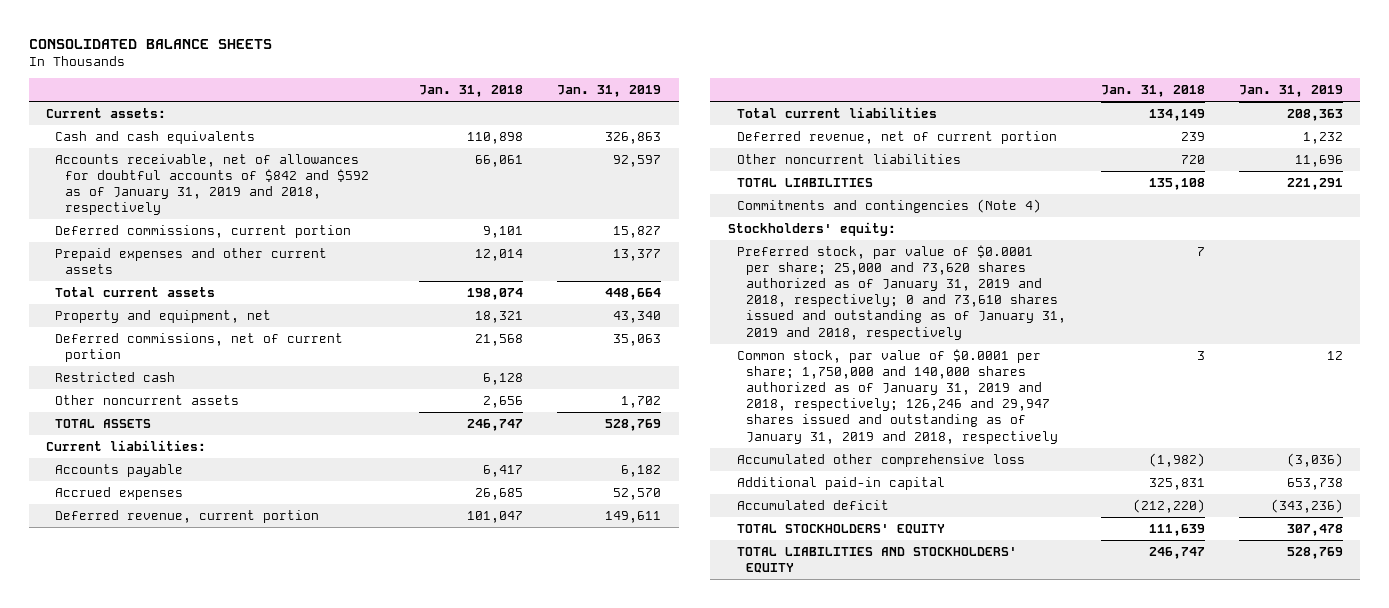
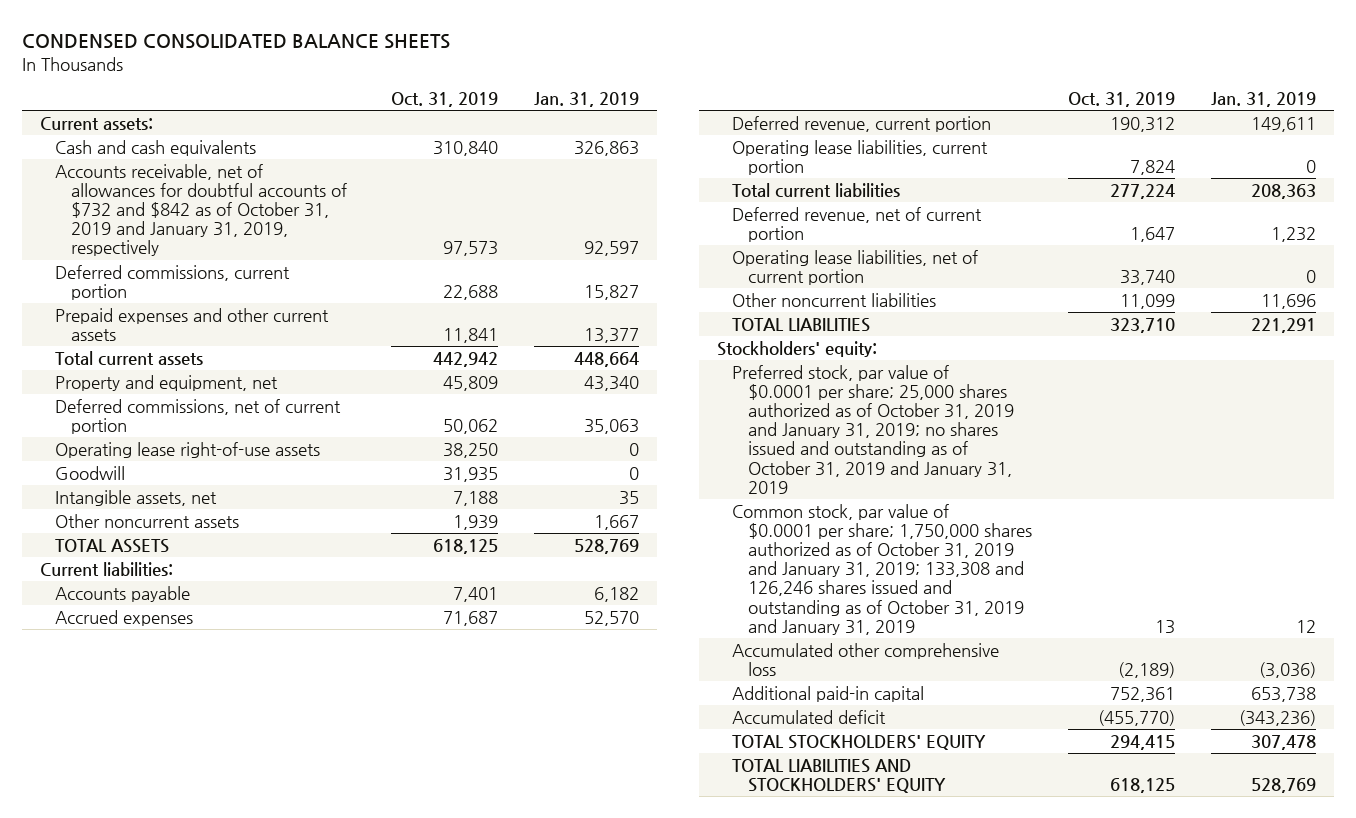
- CONSOLIDATED BALANCE SHEETS
+ CONDENSED CONSOLIDATED BALANCE SHEETS
- | Jan. 31, 2018 | Jan. 31, 2019
+ | Oct. 31, 2019 | Jan. 31, 2019
- Accounts receivable, net of allowances for doubtful accounts of $842 and $592 as of January 31, 2019 and 2018, respectively | 66,061 | 92,597
+ Accounts receivable, net of allowances for doubtful accounts of $732 and $842 as of October 31, 2019 and January 31, 2019, respectively | 97,573 | 92,597
- Restricted cash | 6,128 |
- Other noncurrent assets | 2,656 | 1,702
+ Operating lease right-of-use assets | 38,250 | 0
+ Goodwill | 31,935 | 0
+ Intangible assets, net | 7,188 | 35
+ Other noncurrent assets | 1,939 | 1,667
+ Operating lease liabilities, current portion | 7,824 | 0
+ Operating lease liabilities, net of current portion | 33,740 | 0
- Commitments and contingencies (Note 4)
- Preferred stock, par value of $0.0001 per share; 25,000 and 73,620 shares authorized as of January 31, 2019 and 2018, respectively; 0 and 73,610 shares issued and outstanding as of January 31, 2019 and 2018, respectively | 7 |
- Common stock, par value of $0.0001 per share; 1,750,000 and 140,000 shares authorized as of January 31, 2019 and 2018, respectively; 126,246 and 29,947 shares issued and outstanding as of January 31, 2019 and 2018, respectively | 3 | 12
+ Preferred stock, par value of $0.0001 per share; 25,000 shares authorized as of October 31, 2019 and January 31, 2019; no shares issued and outstanding as of October 31, 2019 and January 31, 2019
+ Common stock, par value of $0.0001 per share; 1,750,000 shares authorized as of October 31, 2019 and January 31, 2019; 133,308 and 126,246 shares issued and outstanding as of October 31, 2019 and January 31, 2019 | 13 | 12

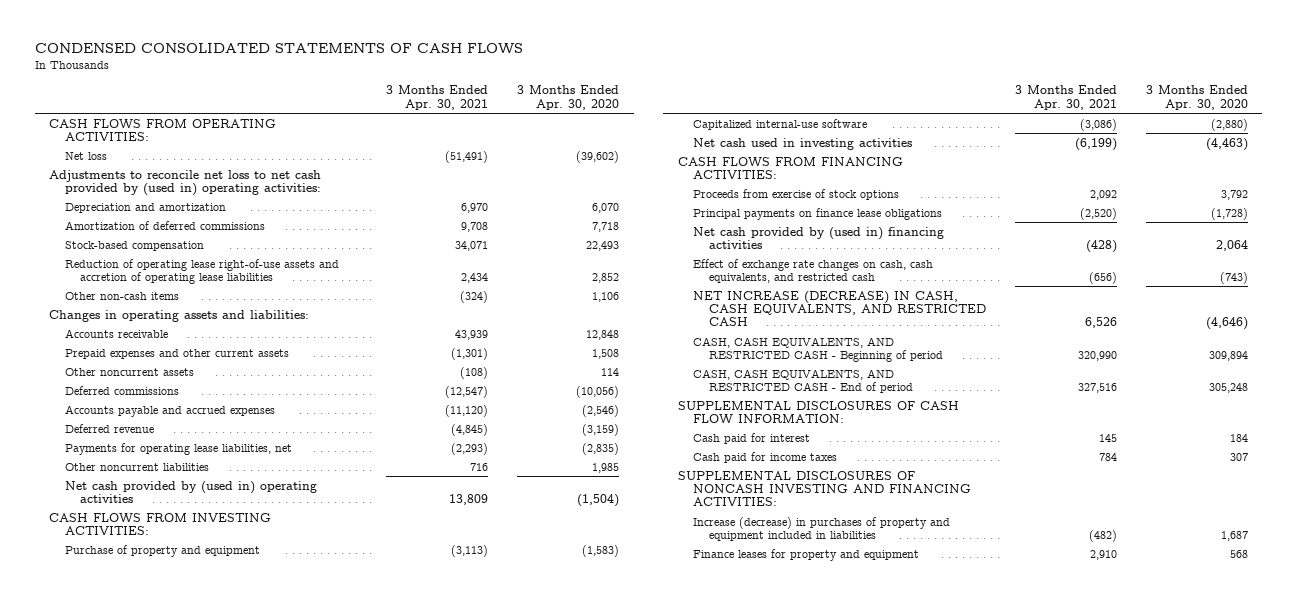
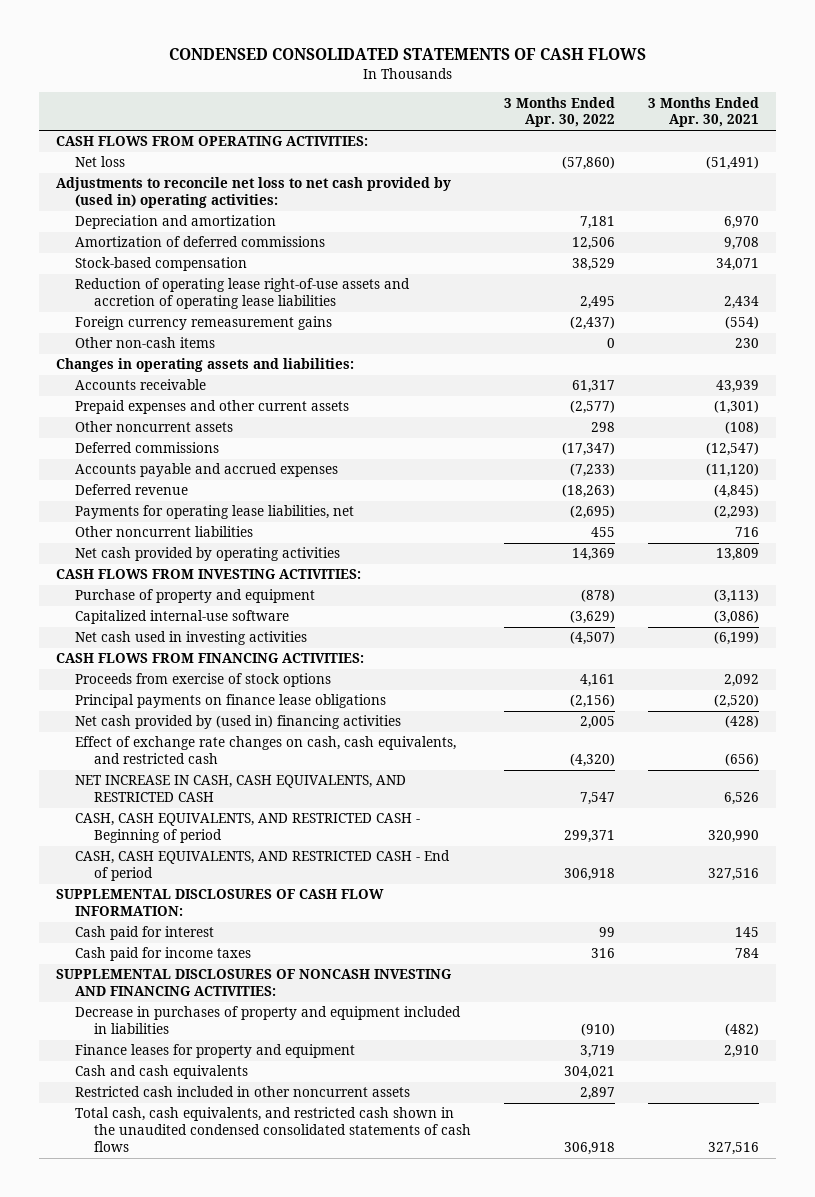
- | 3 Months Ended Apr. 30, 2021 | 3 Months Ended Apr. 30, 2020
+ | 3 Months Ended Apr. 30, 2022 | 3 Months Ended Apr. 30, 2021
- Other non-cash items | (324) | 1,106
+ Foreign currency remeasurement gains | (2,437) | (554)
+ Other non-cash items | 0 | 230
- Net cash provided by (used in) operating activities | 13,809 | (1,504)
+ Net cash provided by operating activities | 14,369 | 13,809
- NET INCREASE (DECREASE) IN CASH, CASH EQUIVALENTS, AND RESTRICTED CASH | 6,526 | (4,646)
+ NET INCREASE IN CASH, CASH EQUIVALENTS, AND RESTRICTED CASH | 7,547 | 6,526
- Increase (decrease) in purchases of property and equipment included in liabilities | (482) | 1,687
+ Decrease in purchases of property and equipment included in liabilities | (910) | (482)
+ Cash and cash equivalents | 304,021 |
+ Restricted cash included in other noncurrent assets | 2,897 |
+ Total cash, cash equivalents, and restricted cash shown in the unaudited condensed consolidated statements of cash flows | 306,918 | 327,516

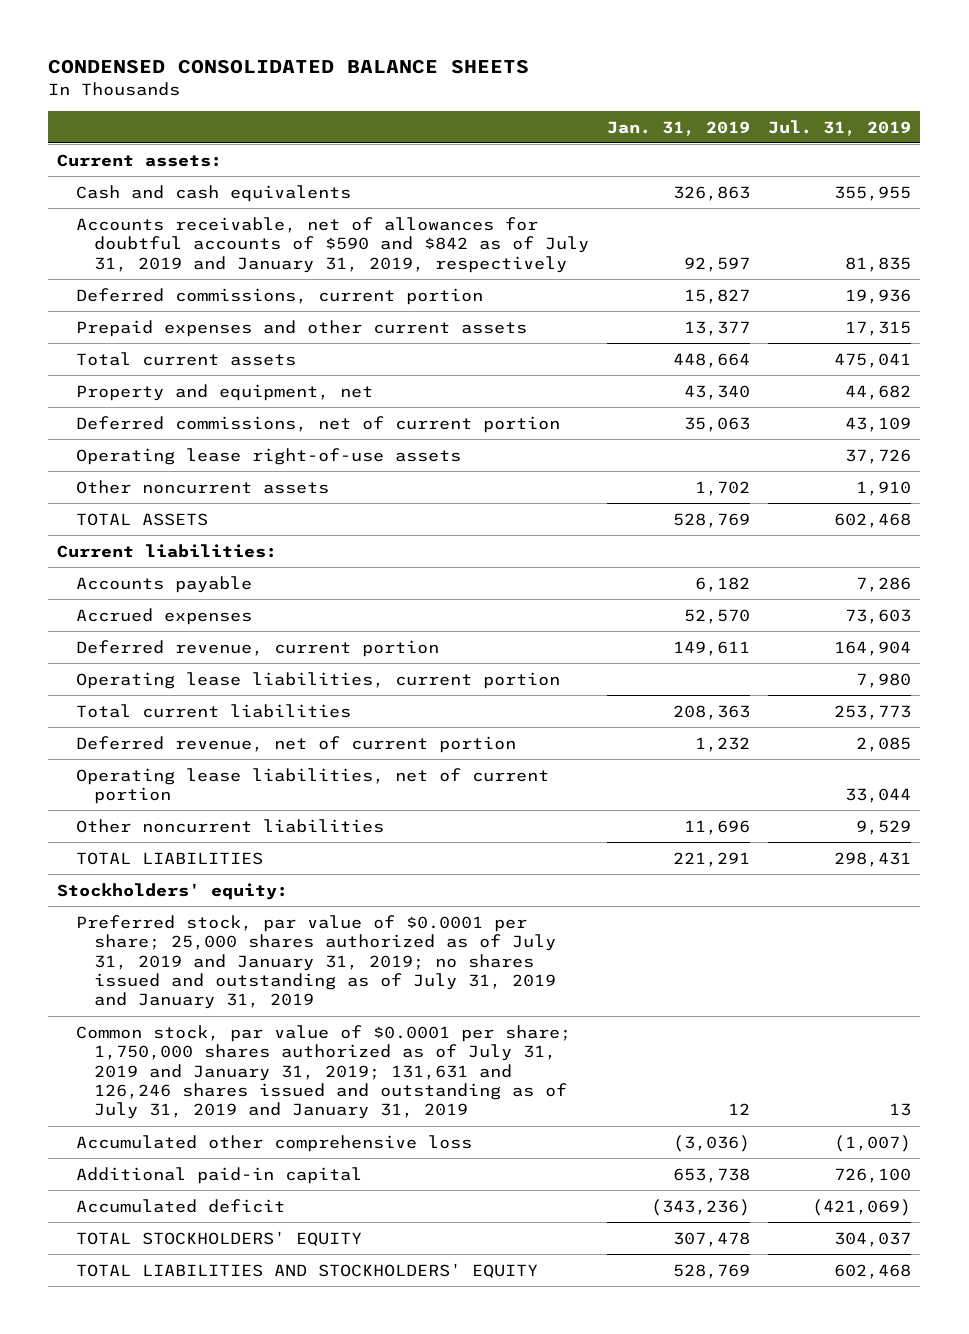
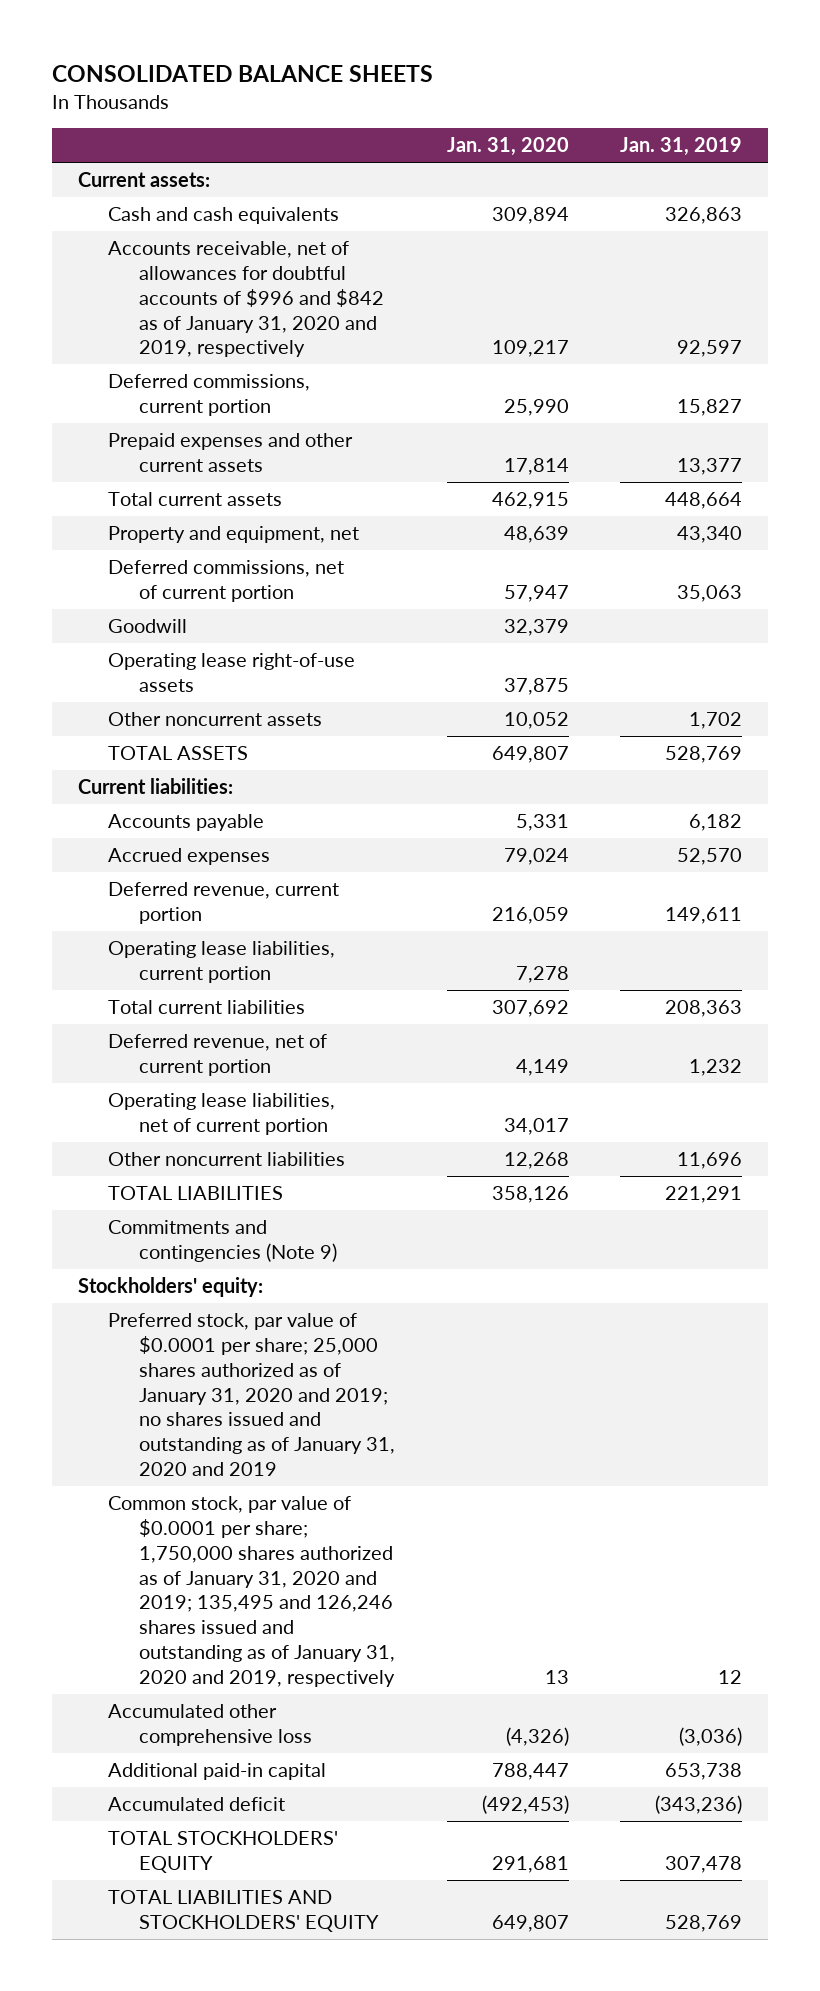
- CONDENSED CONSOLIDATED BALANCE SHEETS
+ CONSOLIDATED BALANCE SHEETS
- | Jan. 31, 2019 | Jul. 31, 2019
+ | Jan. 31, 2020 | Jan. 31, 2019
- Accounts receivable, net of allowances for doubtful accounts of $590 and $842 as of July 31, 2019 and January 31, 2019, respectively | 92,597 | 81,835
+ Accounts receivable, net of allowances for doubtful accounts of $996 and $842 as of January 31, 2020 and 2019, respectively | 109,217 | 92,597
+ Goodwill | 32,379 |
+ Commitments and contingencies (Note 9)
- Preferred stock, par value of $0.0001 per share; 25,000 shares authorized as of July 31, 2019 and January 31, 2019; no shares issued and outstanding as of July 31, 2019 and January 31, 2019
- Common stock, par value of $0.0001 per share; 1,750,000 shares authorized as of July 31, 2019 and January 31, 2019; 131,631 and 126,246 shares issued and outstanding as of July 31, 2019 and January 31, 2019 | 12 | 13
+ Preferred stock, par value of $0.0001 per share; 25,000 shares authorized as of January 31, 2020 and 2019; no shares issued and outstanding as of January 31, 2020 and 2019
+ Common stock, par value of $0.0001 per share; 1,750,000 shares authorized as of January 31, 2020 and 2019; 135,495 and 126,246 shares issued and outstanding as of January 31, 2020 and 2019, respectively | 13 | 12

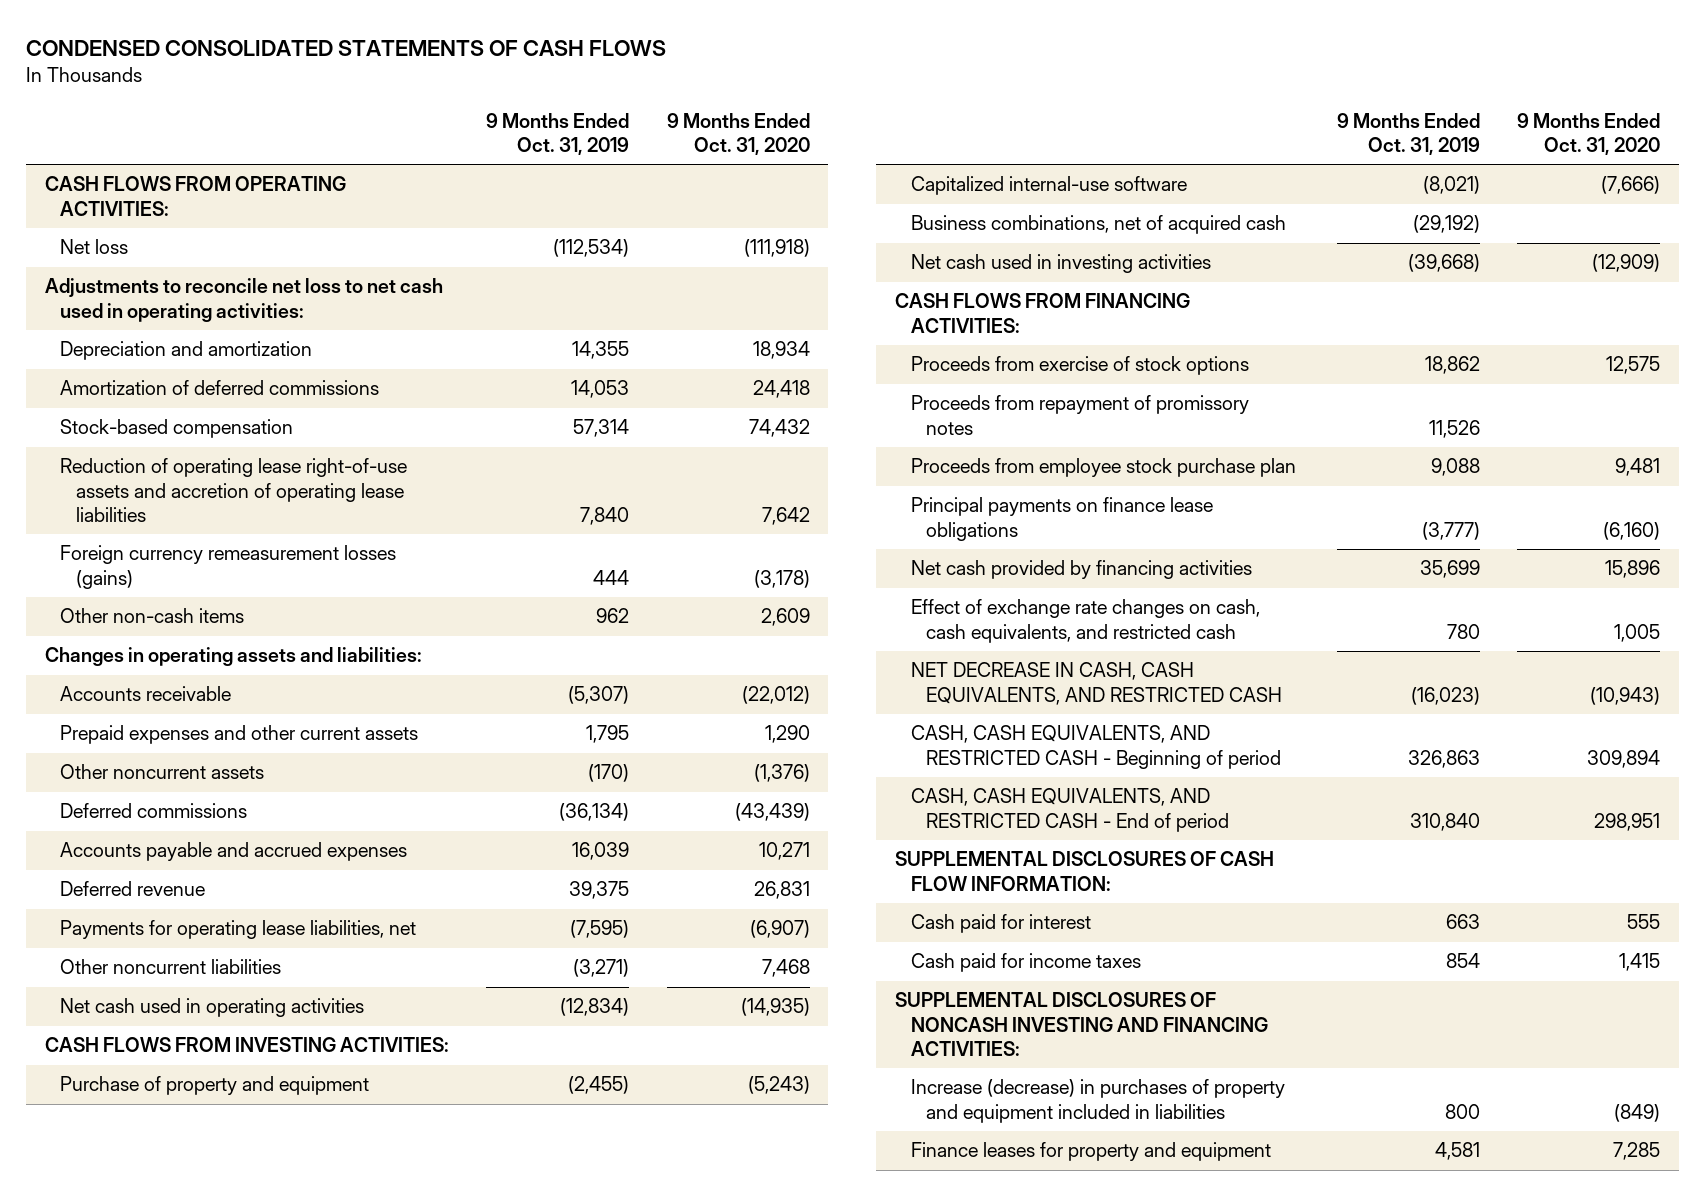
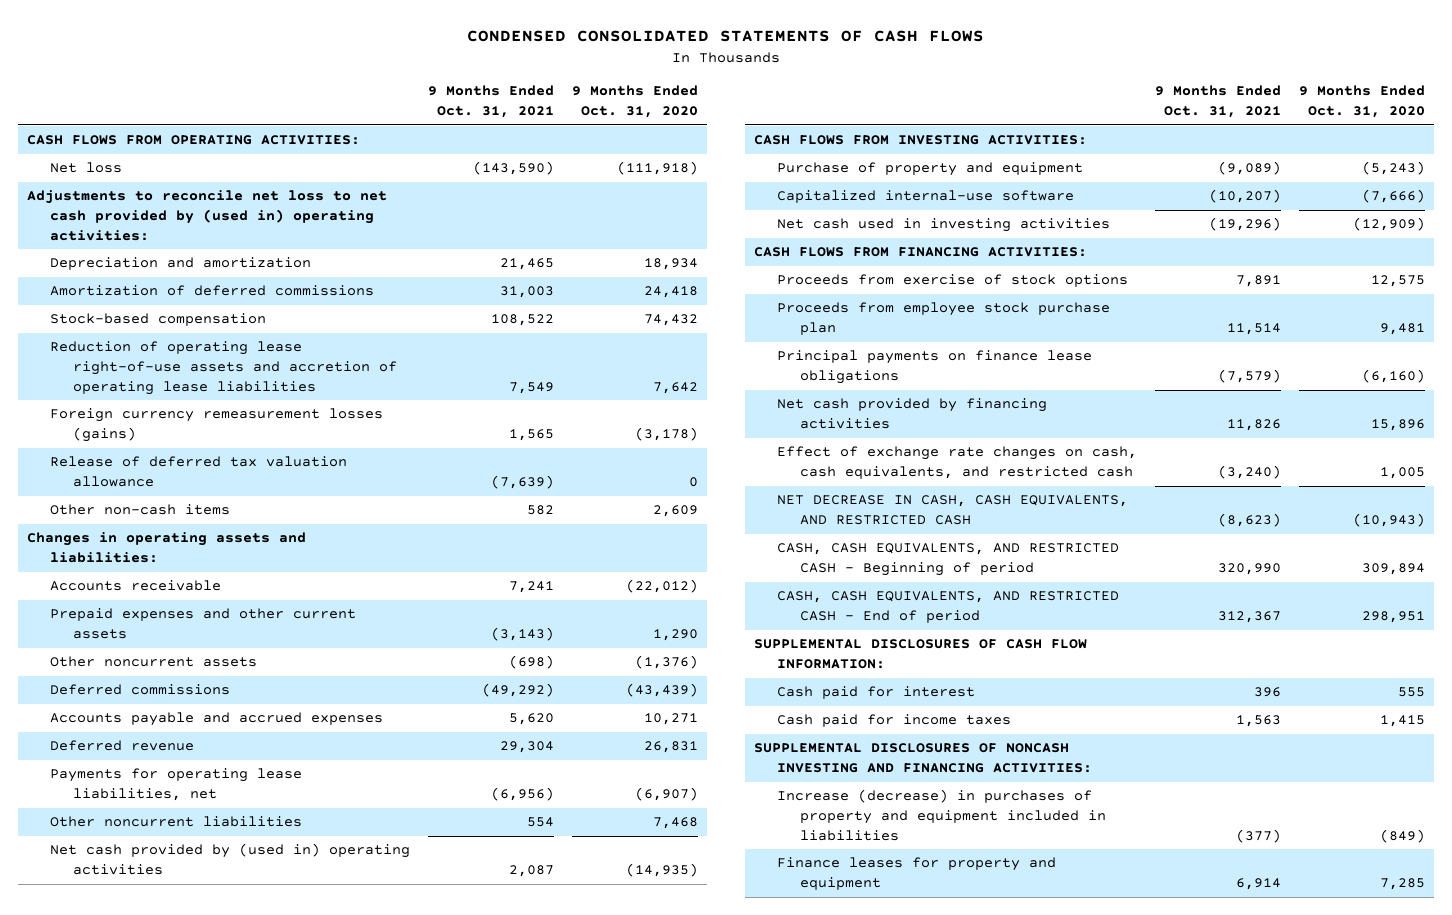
- | 9 Months Ended Oct. 31, 2019 | 9 Months Ended Oct. 31, 2020
+ | 9 Months Ended Oct. 31, 2021 | 9 Months Ended Oct. 31, 2020
- Adjustments to reconcile net loss to net cash used in operating activities:
+ Adjustments to reconcile net loss to net cash provided by (used in) operating activities:
+ Release of deferred tax valuation allowance | (7,639) | 0
- Net cash used in operating activities | (12,834) | (14,935)
+ Net cash provided by (used in) operating activities | 2,087 | (14,935)
- Business combinations, net of acquired cash | (29,192) |
- Proceeds from repayment of promissory notes | 11,526 |

